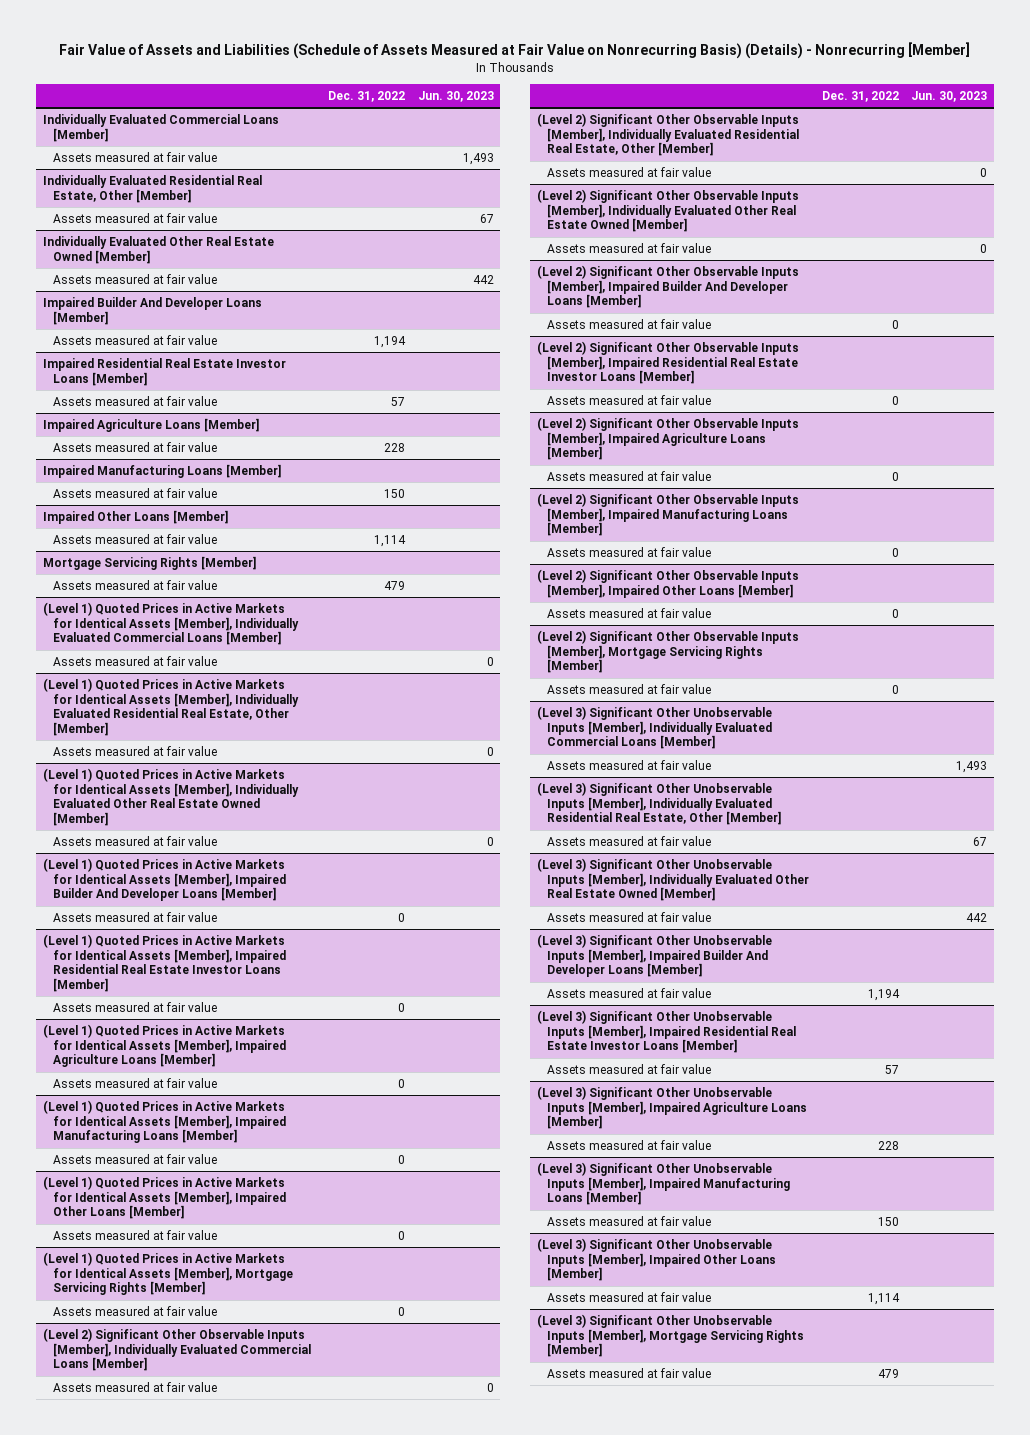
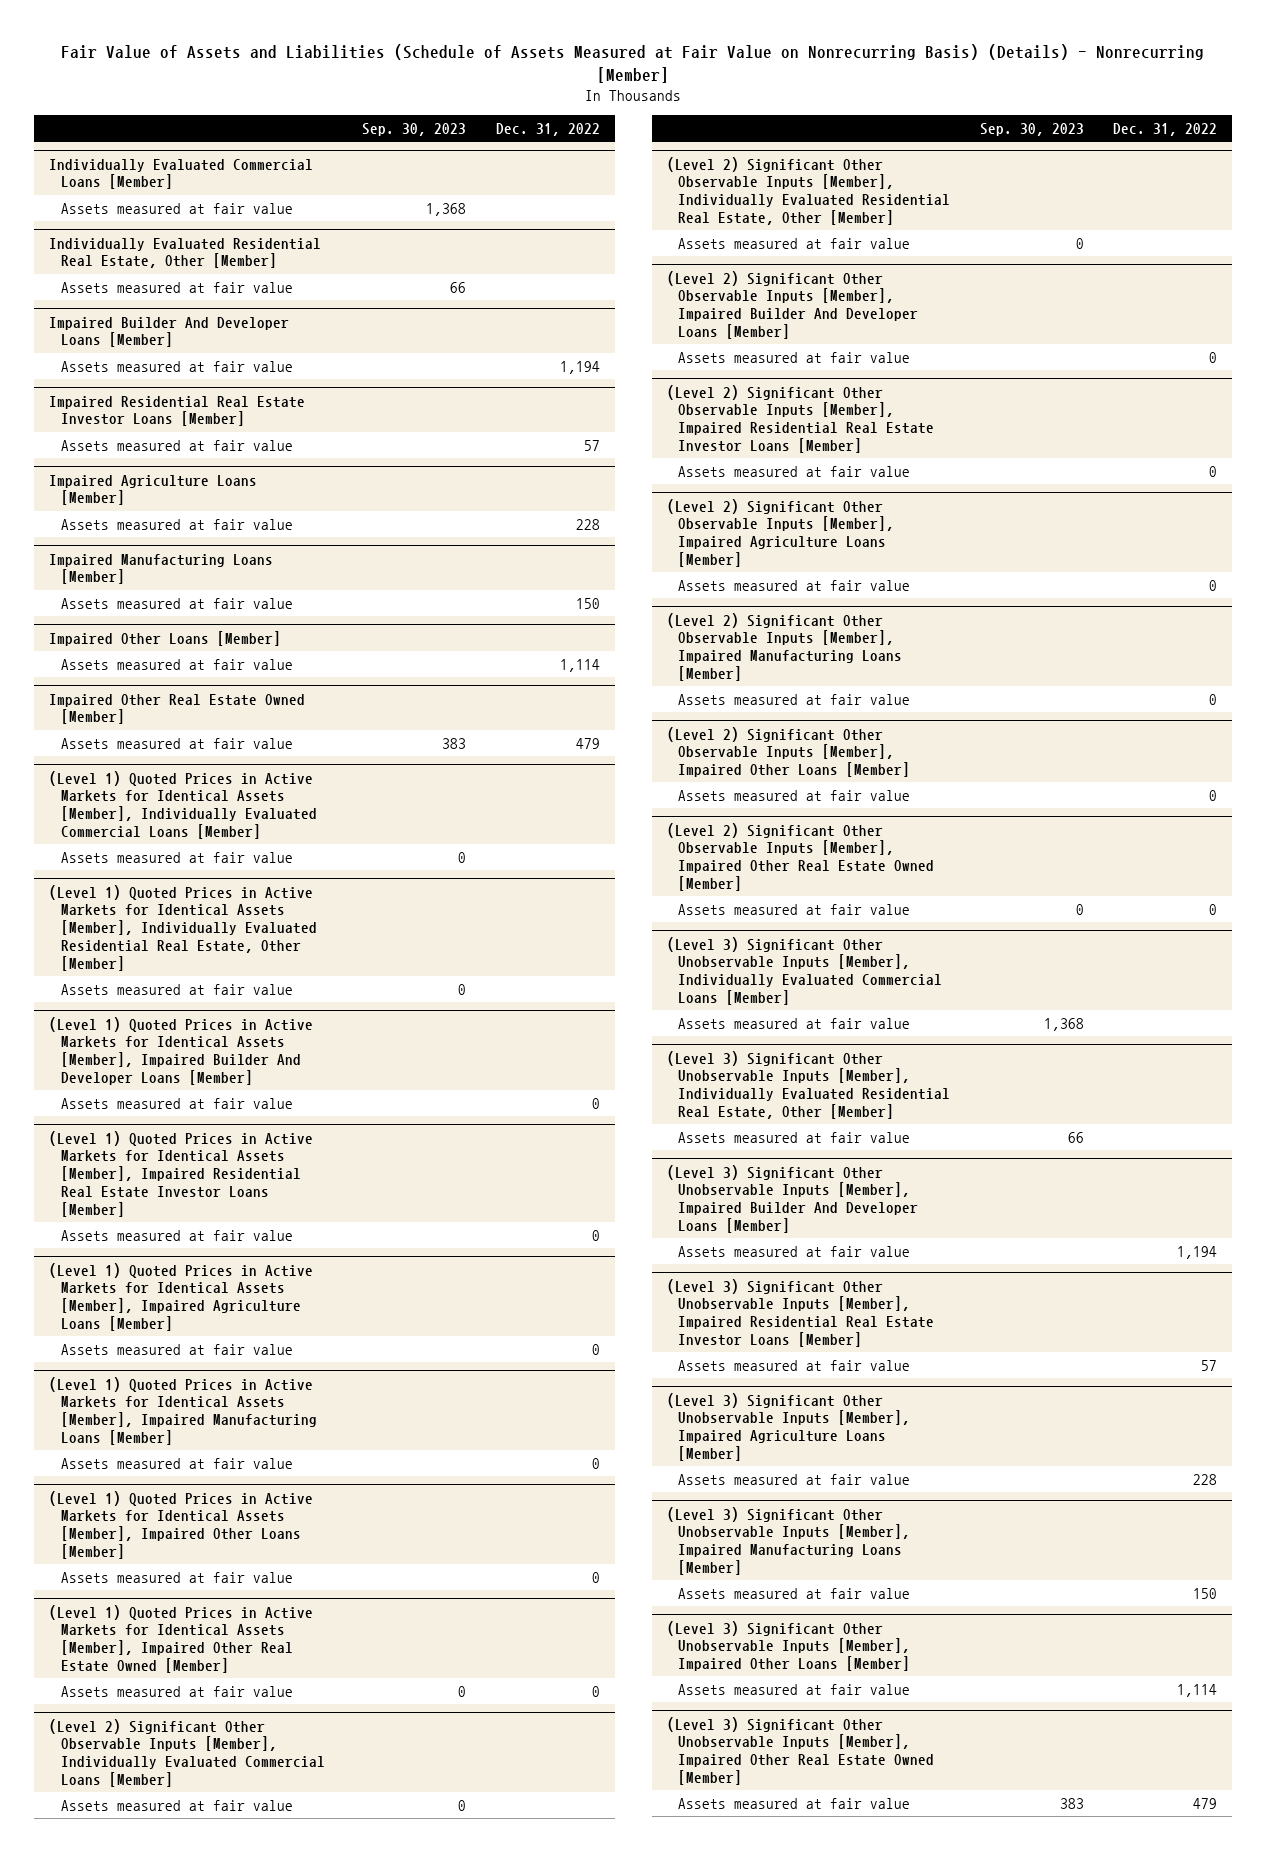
- | Dec. 31, 2022 | Jun. 30, 2023
+ | Sep. 30, 2023 | Dec. 31, 2022
- Individually Evaluated Other Real Estate Owned [Member]
- Assets measured at fair value | | 442
- Mortgage Servicing Rights [Member]
+ Impaired Other Real Estate Owned [Member]
- (Level 1) Quoted Prices in Active Markets for Identical Assets [Member], Individually Evaluated Other Real Estate Owned [Member]
- Assets measured at fair value | | 0
- (Level 1) Quoted Prices in Active Markets for Identical Assets [Member], Mortgage Servicing Rights [Member]
+ (Level 1) Quoted Prices in Active Markets for Identical Assets [Member], Impaired Other Real Estate Owned [Member]
- (Level 2) Significant Other Observable Inputs [Member], Individually Evaluated Other Real Estate Owned [Member]
- Assets measured at fair value | | 0
- (Level 2) Significant Other Observable Inputs [Member], Mortgage Servicing Rights [Member]
+ (Level 2) Significant Other Observable Inputs [Member], Impaired Other Real Estate Owned [Member]
- (Level 3) Significant Other Unobservable Inputs [Member], Individually Evaluated Other Real Estate Owned [Member]
- Assets measured at fair value | | 442
- (Level 3) Significant Other Unobservable Inputs [Member], Mortgage Servicing Rights [Member]
+ (Level 3) Significant Other Unobservable Inputs [Member], Impaired Other Real Estate Owned [Member]

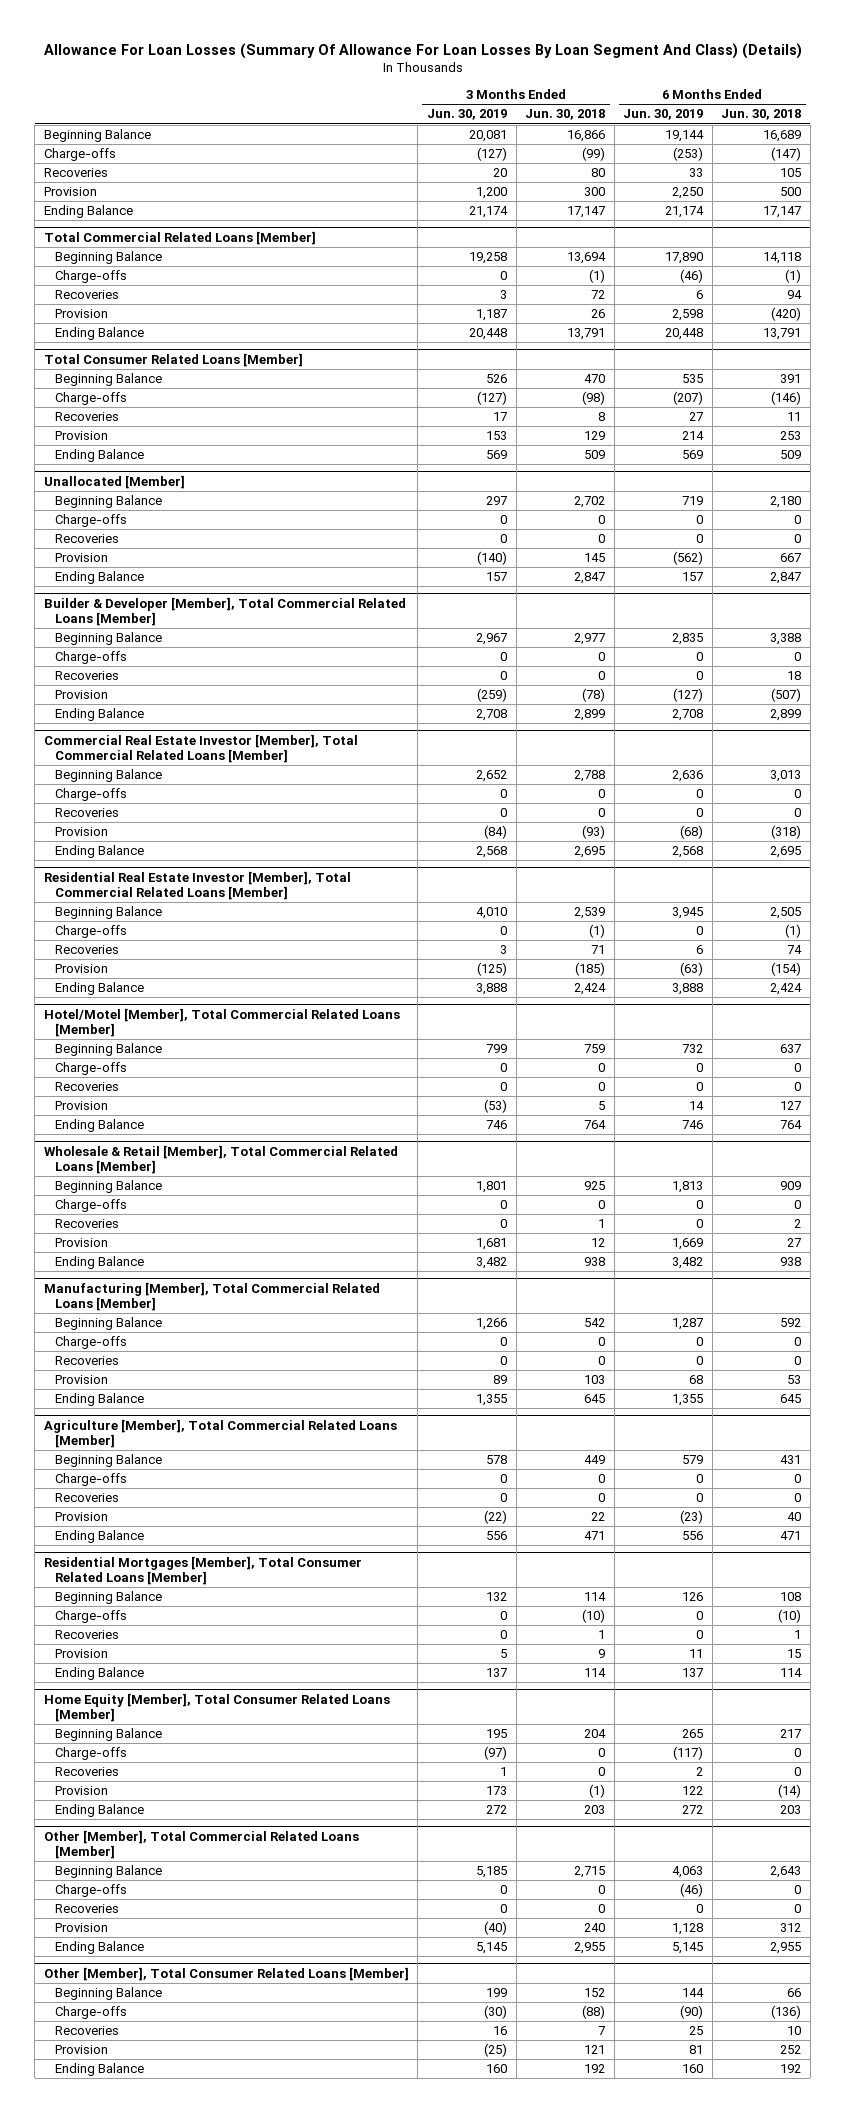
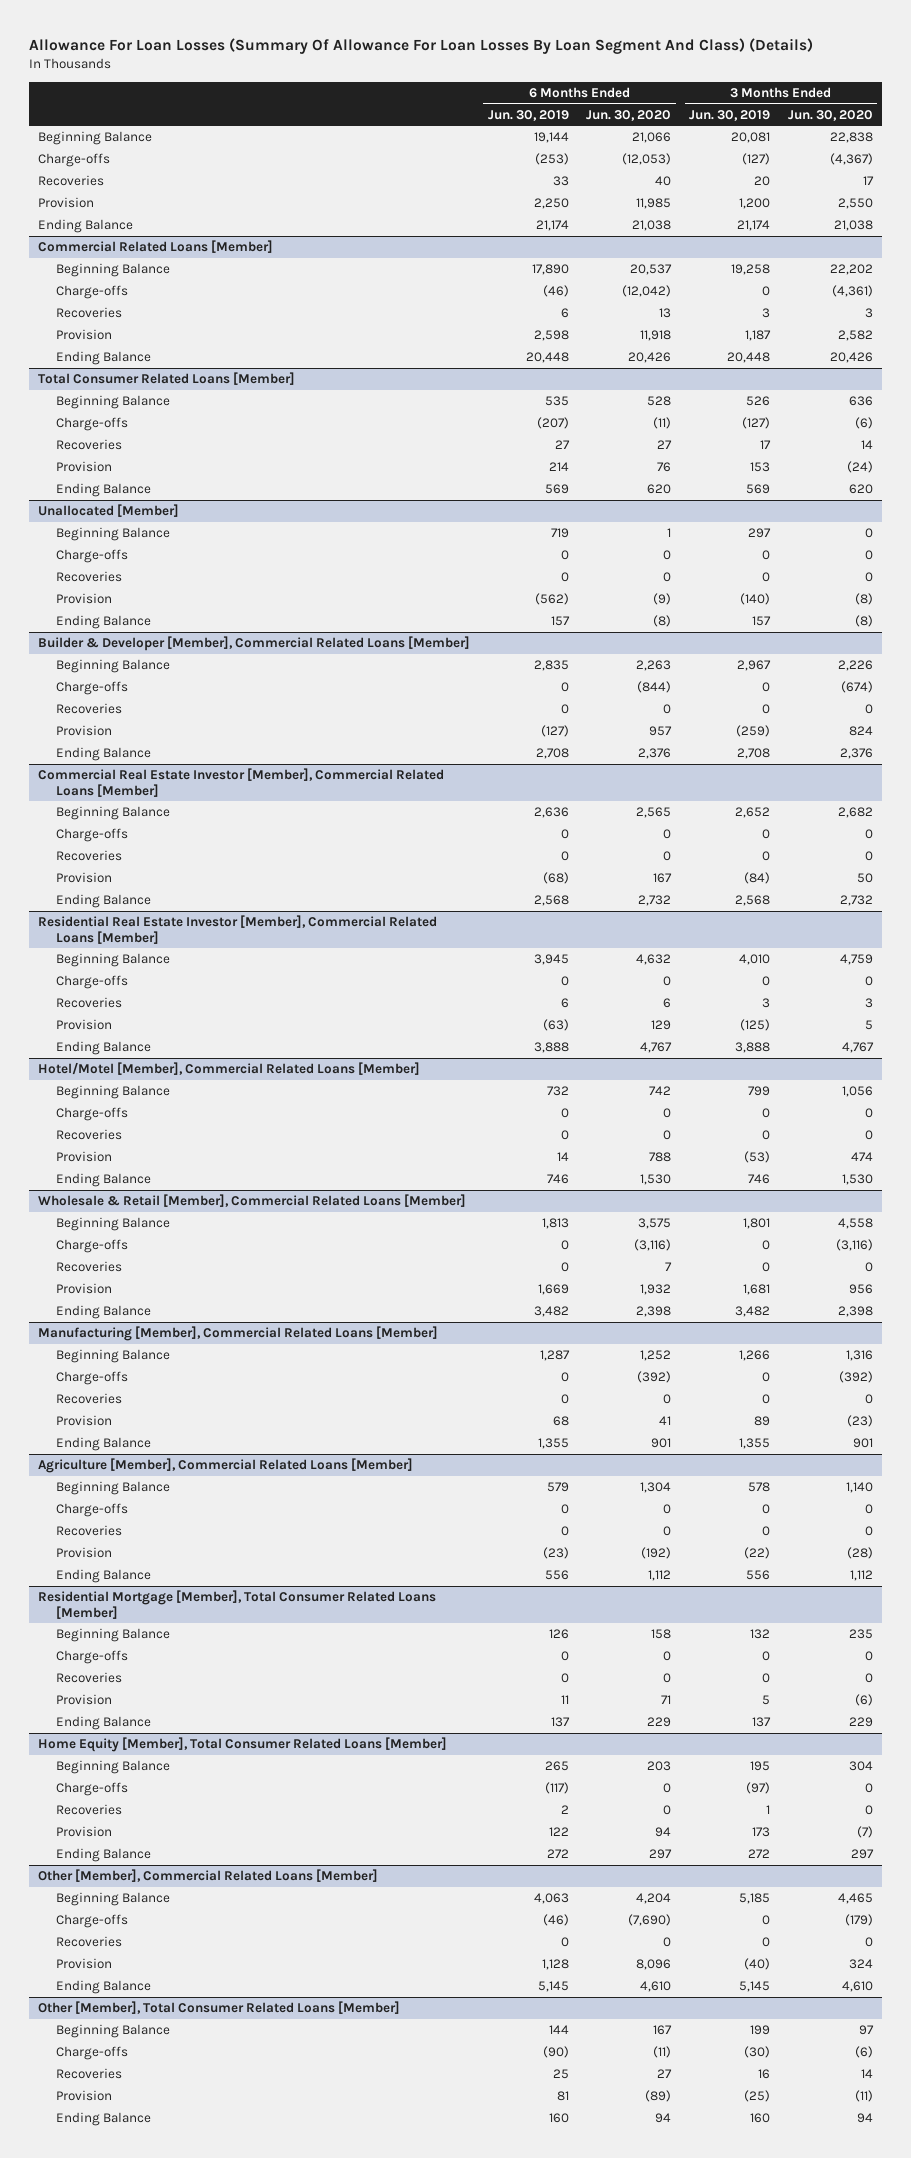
- | 3 Months Ended Jun. 30, 2019 | 3 Months Ended Jun. 30, 2018 | 6 Months Ended Jun. 30, 2019 | 6 Months Ended Jun. 30, 2018
+ | 6 Months Ended Jun. 30, 2019 | 6 Months Ended Jun. 30, 2020 | 3 Months Ended Jun. 30, 2019 | 3 Months Ended Jun. 30, 2020
- Total Commercial Related Loans [Member]
+ Commercial Related Loans [Member]
- Builder & Developer [Member], Total Commercial Related Loans [Member]
+ Builder & Developer [Member], Commercial Related Loans [Member]
- Commercial Real Estate Investor [Member], Total Commercial Related Loans [Member]
+ Commercial Real Estate Investor [Member], Commercial Related Loans [Member]
- Residential Real Estate Investor [Member], Total Commercial Related Loans [Member]
+ Residential Real Estate Investor [Member], Commercial Related Loans [Member]
- Hotel/Motel [Member], Total Commercial Related Loans [Member]
+ Hotel/Motel [Member], Commercial Related Loans [Member]
- Wholesale & Retail [Member], Total Commercial Related Loans [Member]
+ Wholesale & Retail [Member], Commercial Related Loans [Member]
- Manufacturing [Member], Total Commercial Related Loans [Member]
+ Manufacturing [Member], Commercial Related Loans [Member]
- Agriculture [Member], Total Commercial Related Loans [Member]
+ Agriculture [Member], Commercial Related Loans [Member]
- Residential Mortgages [Member], Total Consumer Related Loans [Member]
+ Residential Mortgage [Member], Total Consumer Related Loans [Member]
- Other [Member], Total Commercial Related Loans [Member]
+ Other [Member], Commercial Related Loans [Member]

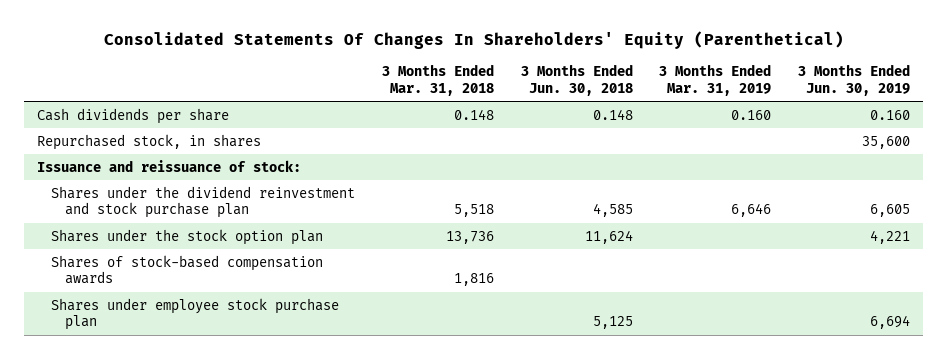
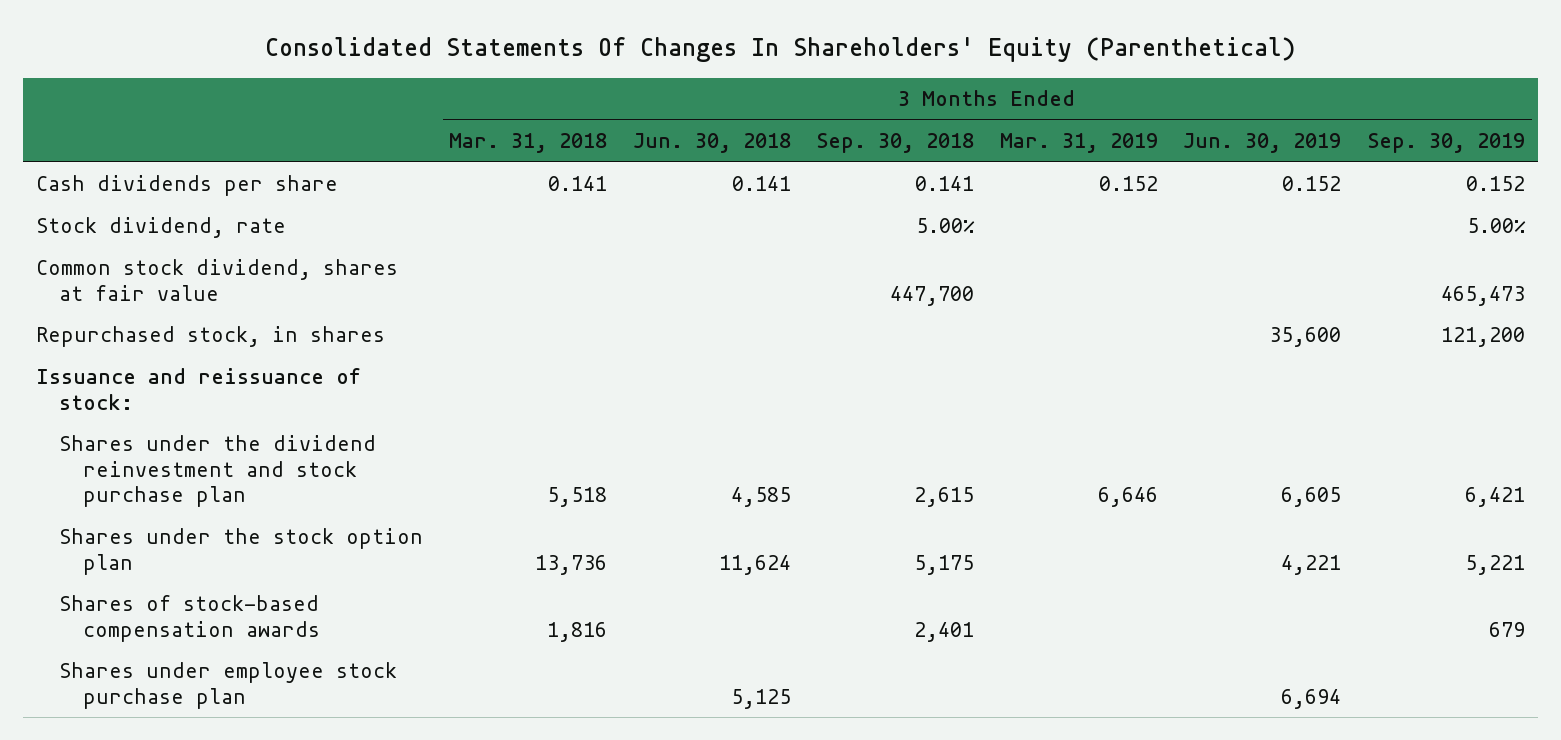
- | 3 Months Ended Mar. 31, 2018 | 3 Months Ended Jun. 30, 2018 | 3 Months Ended Mar. 31, 2019 | 3 Months Ended Jun. 30, 2019
+ | 3 Months Ended Mar. 31, 2018 | 3 Months Ended Jun. 30, 2018 | 3 Months Ended Sep. 30, 2018 | 3 Months Ended Mar. 31, 2019 | 3 Months Ended Jun. 30, 2019 | 3 Months Ended Sep. 30, 2019
- Cash dividends per share | 0.148 | 0.148 | 0.160 | 0.160
+ Cash dividends per share | 0.141 | 0.141 | 0.141 | 0.152 | 0.152 | 0.152
+ Stock dividend, rate | | | 5.00% | | | 5.00%
+ Common stock dividend, shares at fair value | | | 447,700 | | | 465,473

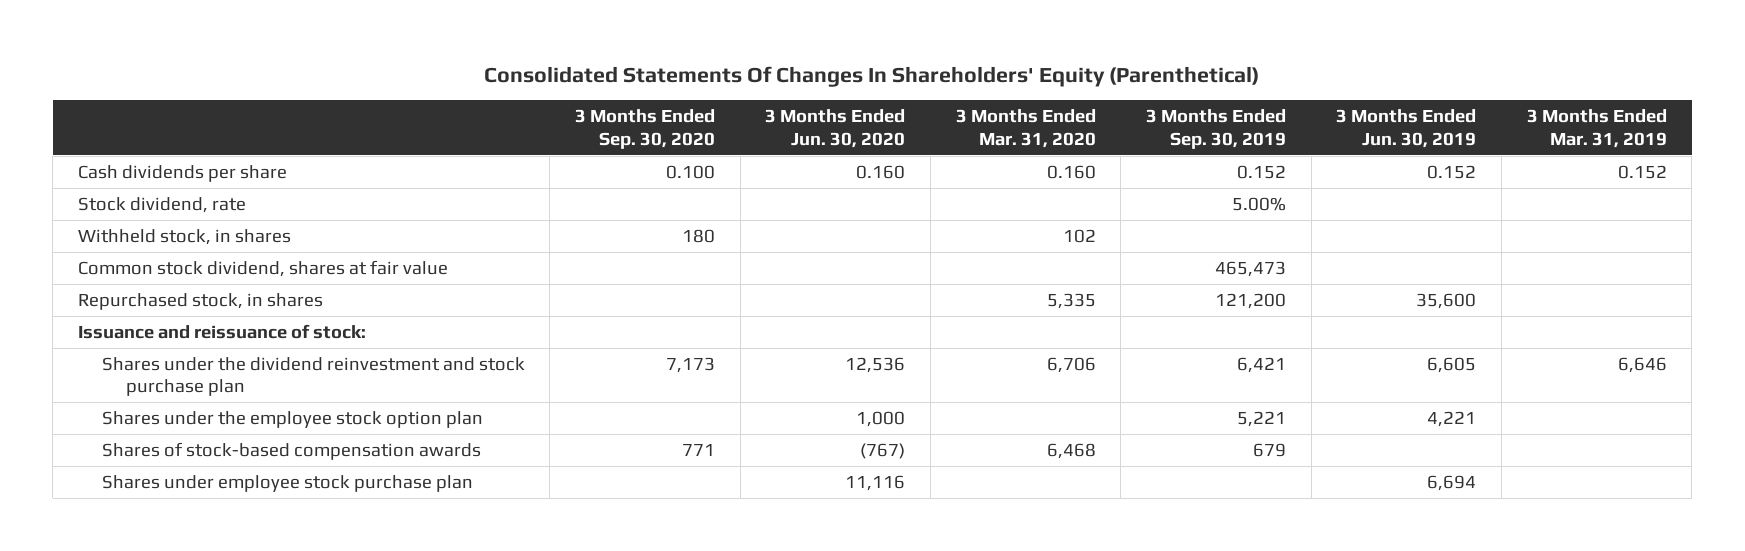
- | 3 Months Ended Mar. 31, 2018 | 3 Months Ended Jun. 30, 2018 | 3 Months Ended Sep. 30, 2018 | 3 Months Ended Mar. 31, 2019 | 3 Months Ended Jun. 30, 2019 | 3 Months Ended Sep. 30, 2019
+ | 3 Months Ended Sep. 30, 2020 | 3 Months Ended Jun. 30, 2020 | 3 Months Ended Mar. 31, 2020 | 3 Months Ended Sep. 30, 2019 | 3 Months Ended Jun. 30, 2019 | 3 Months Ended Mar. 31, 2019
+ Withheld stock, in shares | 180 | | 102 | | |
- Shares under the stock option plan | 13,736 | 11,624 | 5,175 | | 4,221 | 5,221
+ Shares under the employee stock option plan | | 1,000 | | 5,221 | 4,221 |

